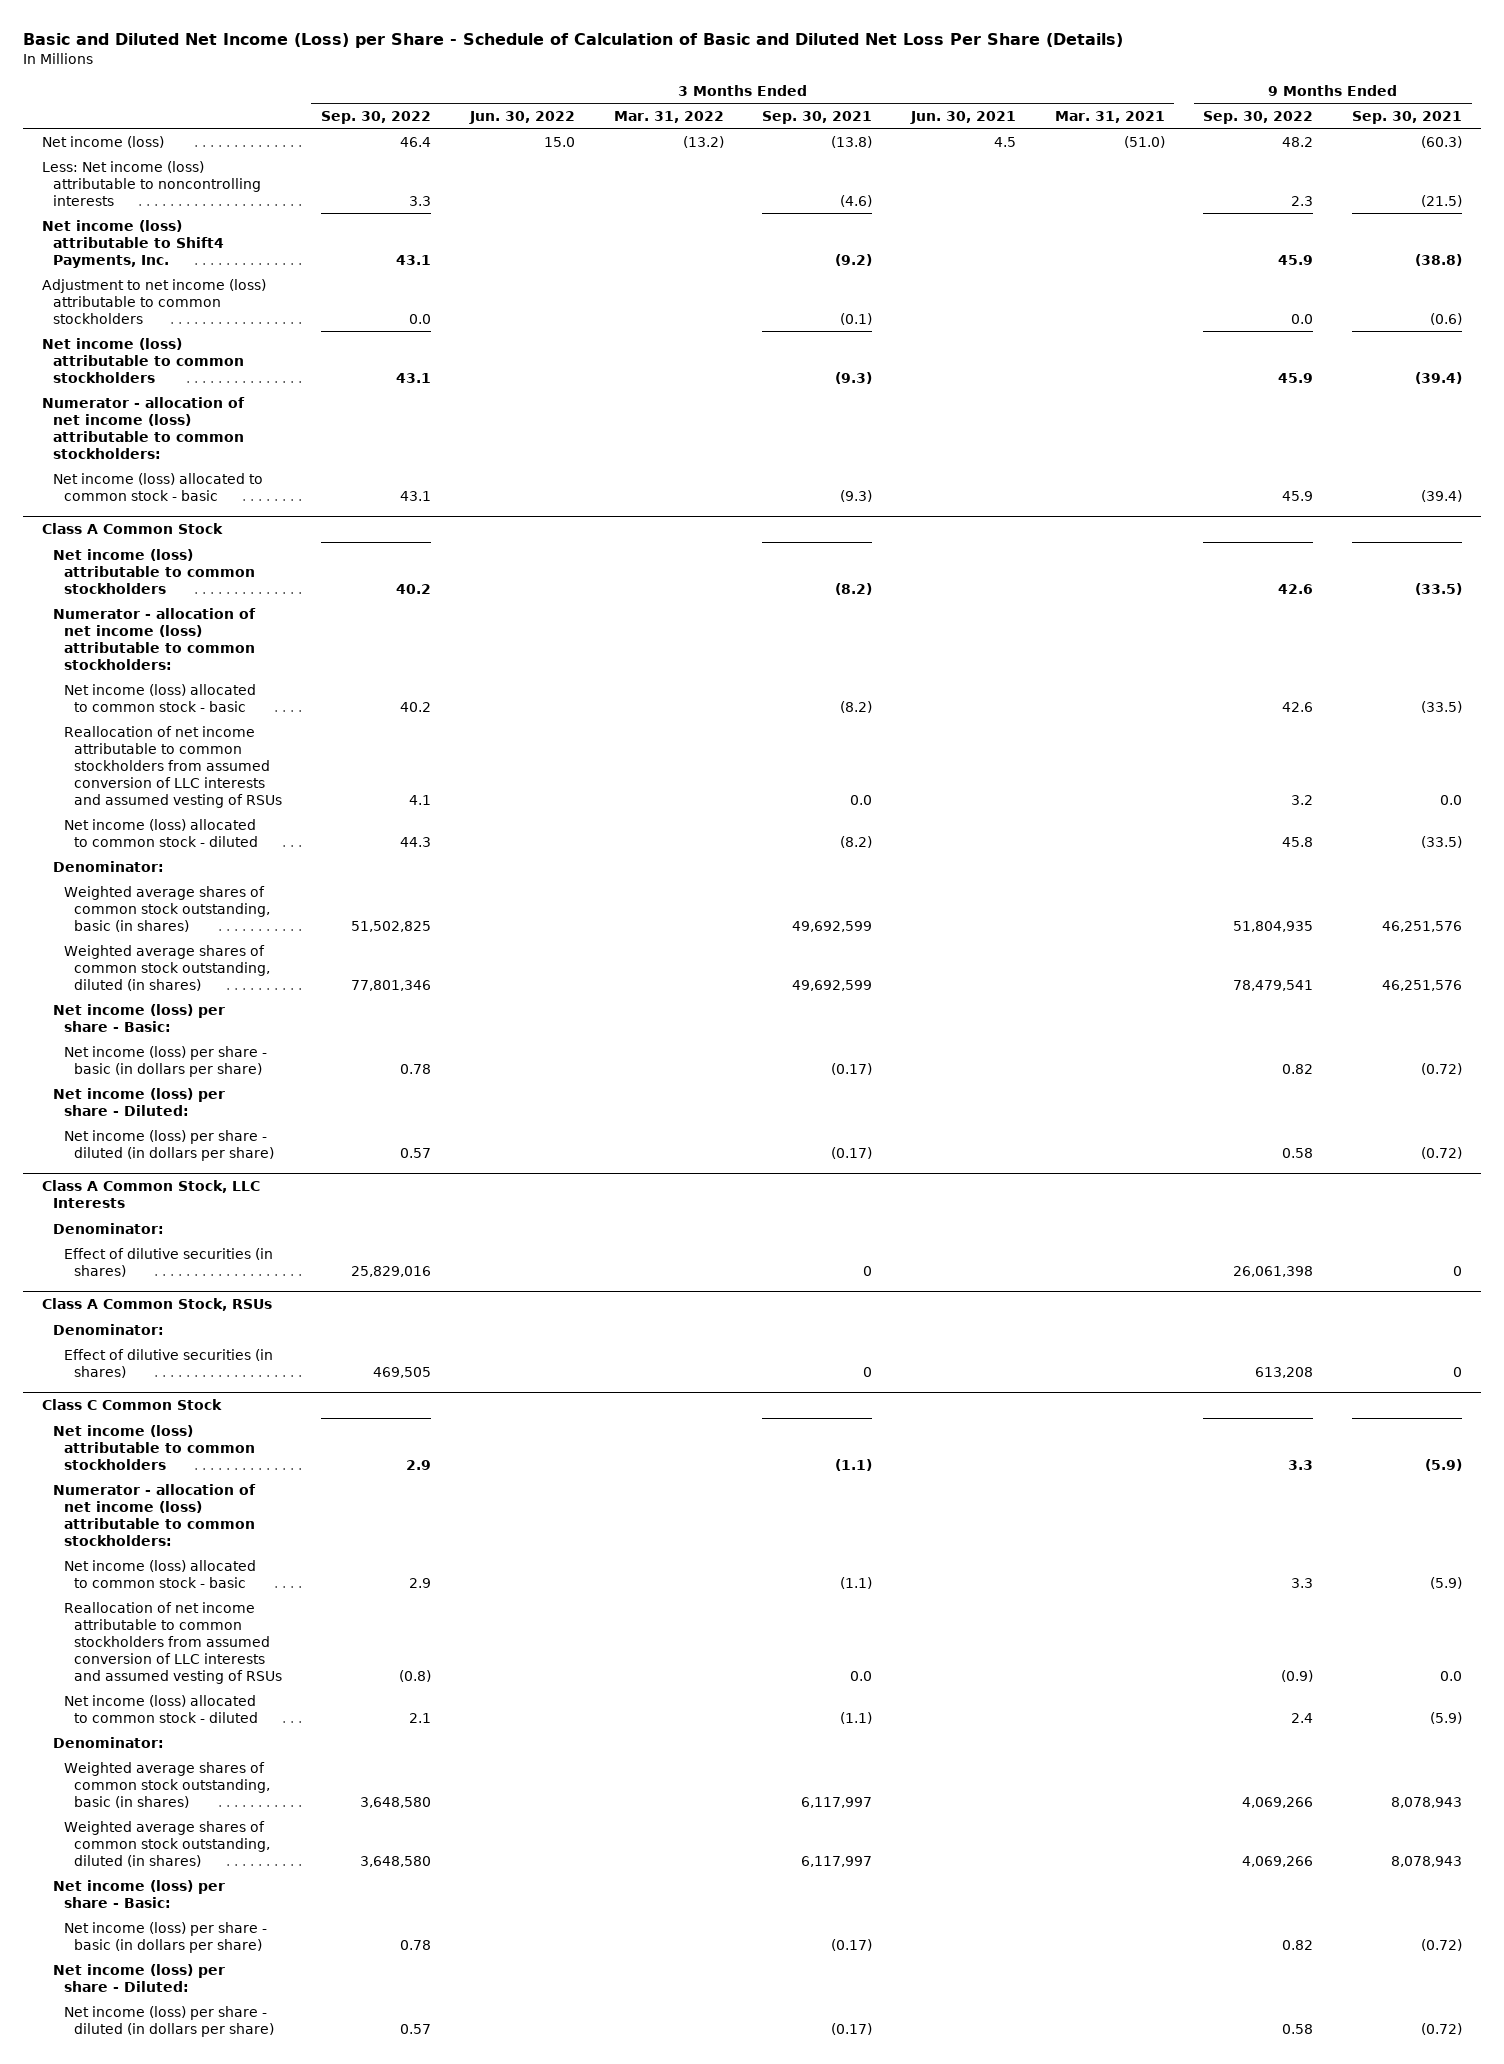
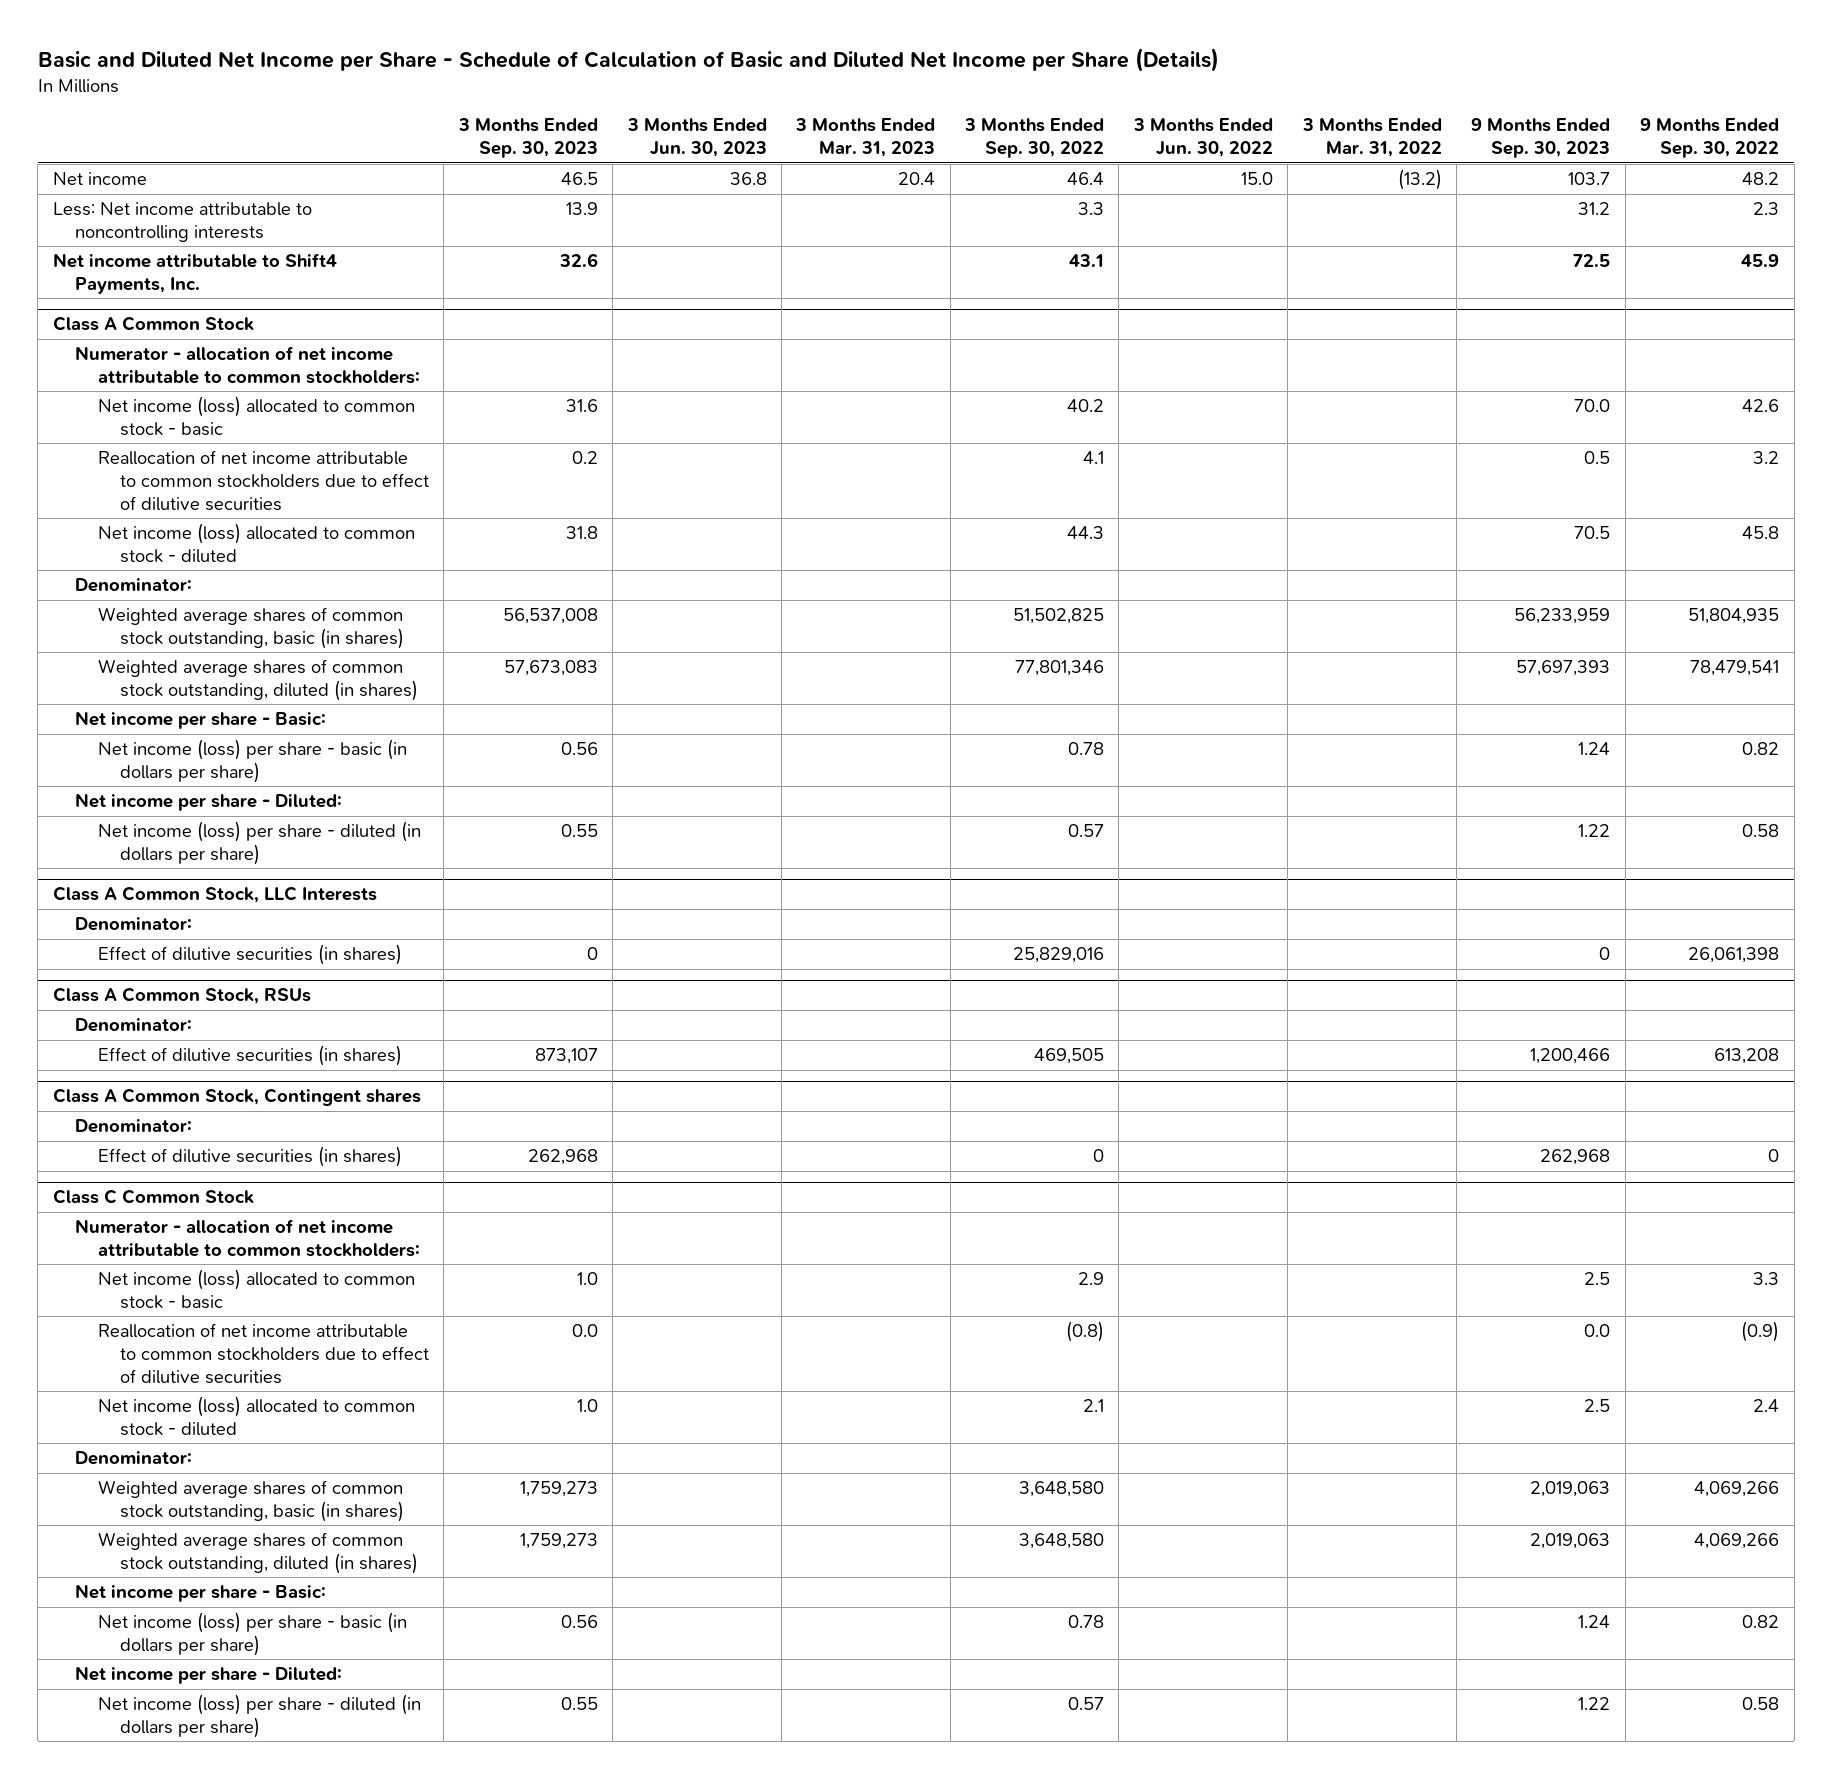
- Basic and Diluted Net Income (Loss) per Share - Schedule of Calculation of Basic and Diluted Net Loss Per Share (Details)
+ Basic and Diluted Net Income per Share - Schedule of Calculation of Basic and Diluted Net Income per Share (Details)
- | 3 Months Ended Sep. 30, 2022 | 3 Months Ended Jun. 30, 2022 | 3 Months Ended Mar. 31, 2022 | 3 Months Ended Sep. 30, 2021 | 3 Months Ended Jun. 30, 2021 | 3 Months Ended Mar. 31, 2021 | 9 Months Ended Sep. 30, 2022 | 9 Months Ended Sep. 30, 2021
+ | 3 Months Ended Sep. 30, 2023 | 3 Months Ended Jun. 30, 2023 | 3 Months Ended Mar. 31, 2023 | 3 Months Ended Sep. 30, 2022 | 3 Months Ended Jun. 30, 2022 | 3 Months Ended Mar. 31, 2022 | 9 Months Ended Sep. 30, 2023 | 9 Months Ended Sep. 30, 2022
- Net income (loss) | 46.4 | 15.0 | (13.2) | (13.8) | 4.5 | (51.0) | 48.2 | (60.3)
- Less: Net income (loss) attributable to noncontrolling interests | 3.3 | | | (4.6) | | | 2.3 | (21.5)
- Net income (loss) attributable to Shift4 Payments, Inc. | 43.1 | | | (9.2) | | | 45.9 | (38.8)
- Adjustment to net income (loss) attributable to common stockholders | 0.0 | | | (0.1) | | | 0.0 | (0.6)
- Net income (loss) attributable to common stockholders | 43.1 | | | (9.3) | | | 45.9 | (39.4)
- Numerator - allocation of net income (loss) attributable to common stockholders:
- Net income (loss) allocated to common stock - basic | 43.1 | | | (9.3) | | | 45.9 | (39.4)
+ Net income | 46.5 | 36.8 | 20.4 | 46.4 | 15.0 | (13.2) | 103.7 | 48.2
+ Less: Net income attributable to noncontrolling interests | 13.9 | | | 3.3 | | | 31.2 | 2.3
+ Net income attributable to Shift4 Payments, Inc. | 32.6 | | | 43.1 | | | 72.5 | 45.9
@ Class A Common Stock
- Net income (loss) attributable to common stockholders | 40.2 | | | (8.2) | | | 42.6 | (33.5)
- Numerator - allocation of net income (loss) attributable to common stockholders:
+ Numerator - allocation of net income attributable to common stockholders:
- Reallocation of net income attributable to common stockholders from assumed conversion of LLC interests and assumed vesting of RSUs | 4.1 | | | 0.0 | | | 3.2 | 0.0
+ Reallocation of net income attributable to common stockholders due to effect of dilutive securities | 0.2 | | | 4.1 | | | 0.5 | 3.2
- Net income (loss) per share - Basic:
+ Net income per share - Basic:
- Net income (loss) per share - Diluted:
+ Net income per share - Diluted:
+ Class A Common Stock, Contingent shares
+ Denominator:
+ Effect of dilutive securities (in shares) | 262,968 | | | 0 | | | 262,968 | 0
@ Class C Common Stock
- Net income (loss) attributable to common stockholders | 2.9 | | | (1.1) | | | 3.3 | (5.9)
- Numerator - allocation of net income (loss) attributable to common stockholders:
+ Numerator - allocation of net income attributable to common stockholders:
- Reallocation of net income attributable to common stockholders from assumed conversion of LLC interests and assumed vesting of RSUs | (0.8) | | | 0.0 | | | (0.9) | 0.0
+ Reallocation of net income attributable to common stockholders due to effect of dilutive securities | 0.0 | | | (0.8) | | | 0.0 | (0.9)
- Net income (loss) per share - Basic:
+ Net income per share - Basic:
- Net income (loss) per share - Diluted:
+ Net income per share - Diluted:

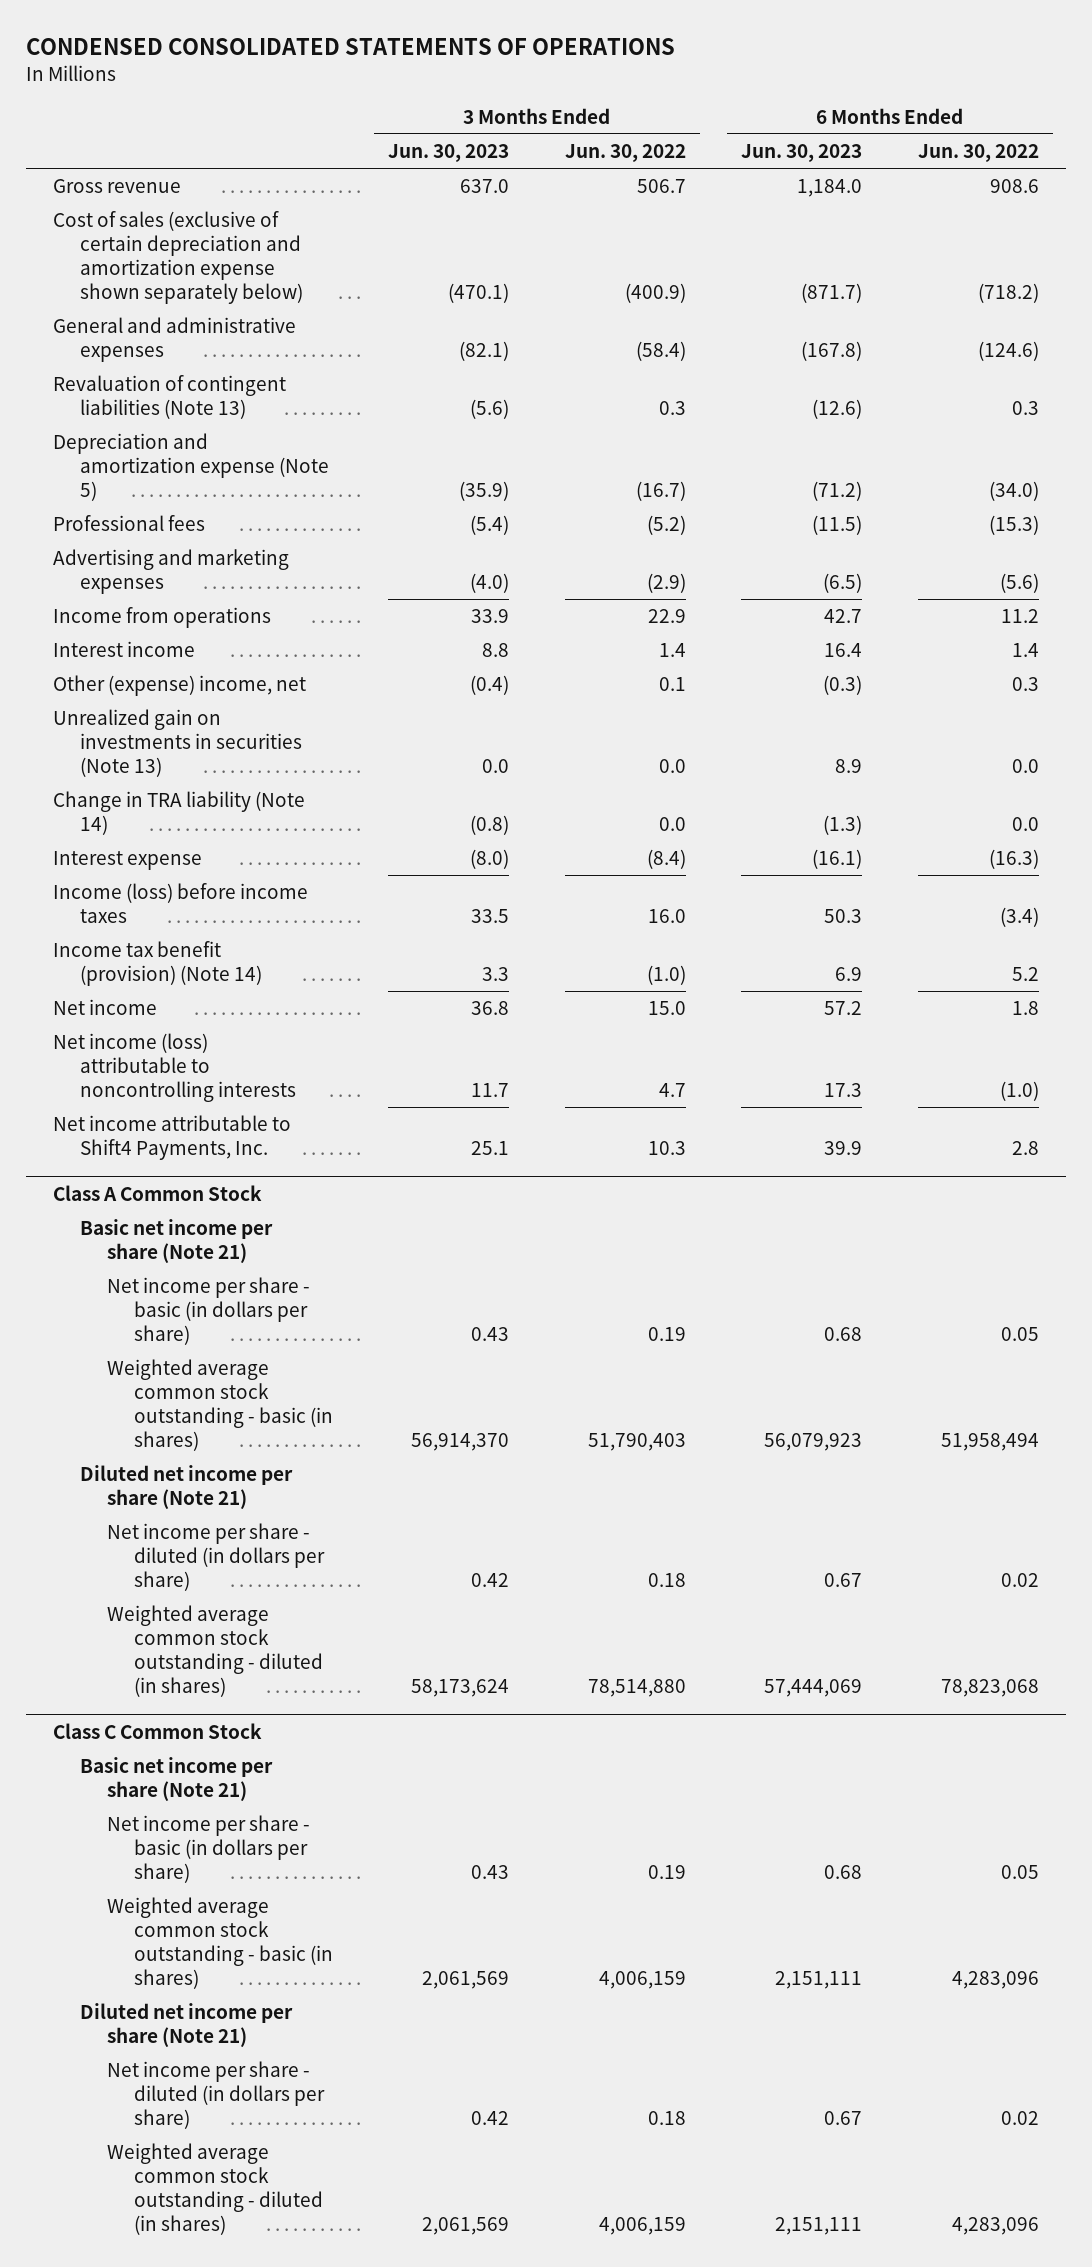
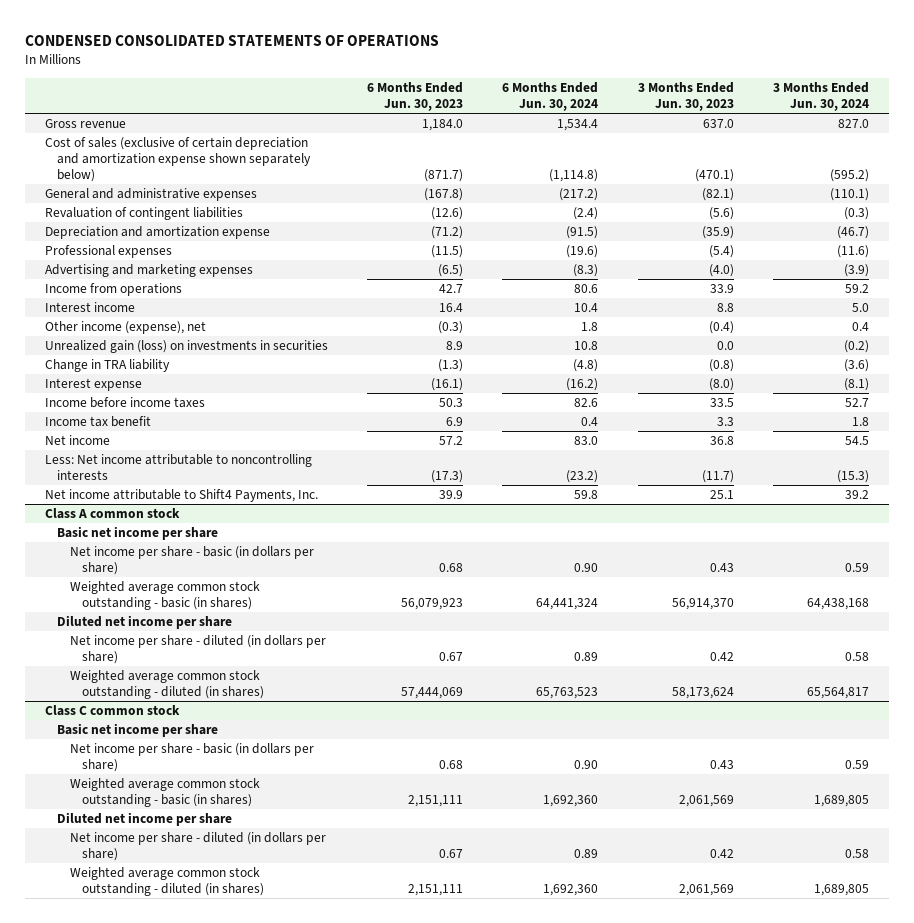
- | 3 Months Ended Jun. 30, 2023 | 3 Months Ended Jun. 30, 2022 | 6 Months Ended Jun. 30, 2023 | 6 Months Ended Jun. 30, 2022
+ | 6 Months Ended Jun. 30, 2023 | 6 Months Ended Jun. 30, 2024 | 3 Months Ended Jun. 30, 2023 | 3 Months Ended Jun. 30, 2024
- Revaluation of contingent liabilities (Note 13) | (5.6) | 0.3 | (12.6) | 0.3
- Depreciation and amortization expense (Note 5) | (35.9) | (16.7) | (71.2) | (34.0)
- Professional fees | (5.4) | (5.2) | (11.5) | (15.3)
+ Revaluation of contingent liabilities | (12.6) | (2.4) | (5.6) | (0.3)
+ Depreciation and amortization expense | (71.2) | (91.5) | (35.9) | (46.7)
+ Professional expenses | (11.5) | (19.6) | (5.4) | (11.6)
- Other (expense) income, net | (0.4) | 0.1 | (0.3) | 0.3
- Unrealized gain on investments in securities (Note 13) | 0.0 | 0.0 | 8.9 | 0.0
- Change in TRA liability (Note 14) | (0.8) | 0.0 | (1.3) | 0.0
+ Other income (expense), net | (0.3) | 1.8 | (0.4) | 0.4
+ Unrealized gain (loss) on investments in securities | 8.9 | 10.8 | 0.0 | (0.2)
+ Change in TRA liability | (1.3) | (4.8) | (0.8) | (3.6)
- Income (loss) before income taxes | 33.5 | 16.0 | 50.3 | (3.4)
- Income tax benefit (provision) (Note 14) | 3.3 | (1.0) | 6.9 | 5.2
+ Income before income taxes | 50.3 | 82.6 | 33.5 | 52.7
+ Income tax benefit | 6.9 | 0.4 | 3.3 | 1.8
- Net income (loss) attributable to noncontrolling interests | 11.7 | 4.7 | 17.3 | (1.0)
+ Less: Net income attributable to noncontrolling interests | (17.3) | (23.2) | (11.7) | (15.3)
- Class A Common Stock
- Basic net income per share (Note 21)
+ Class A common stock
+ Basic net income per share
- Diluted net income per share (Note 21)
+ Diluted net income per share
- Class C Common Stock
- Basic net income per share (Note 21)
+ Class C common stock
+ Basic net income per share
- Diluted net income per share (Note 21)
+ Diluted net income per share

